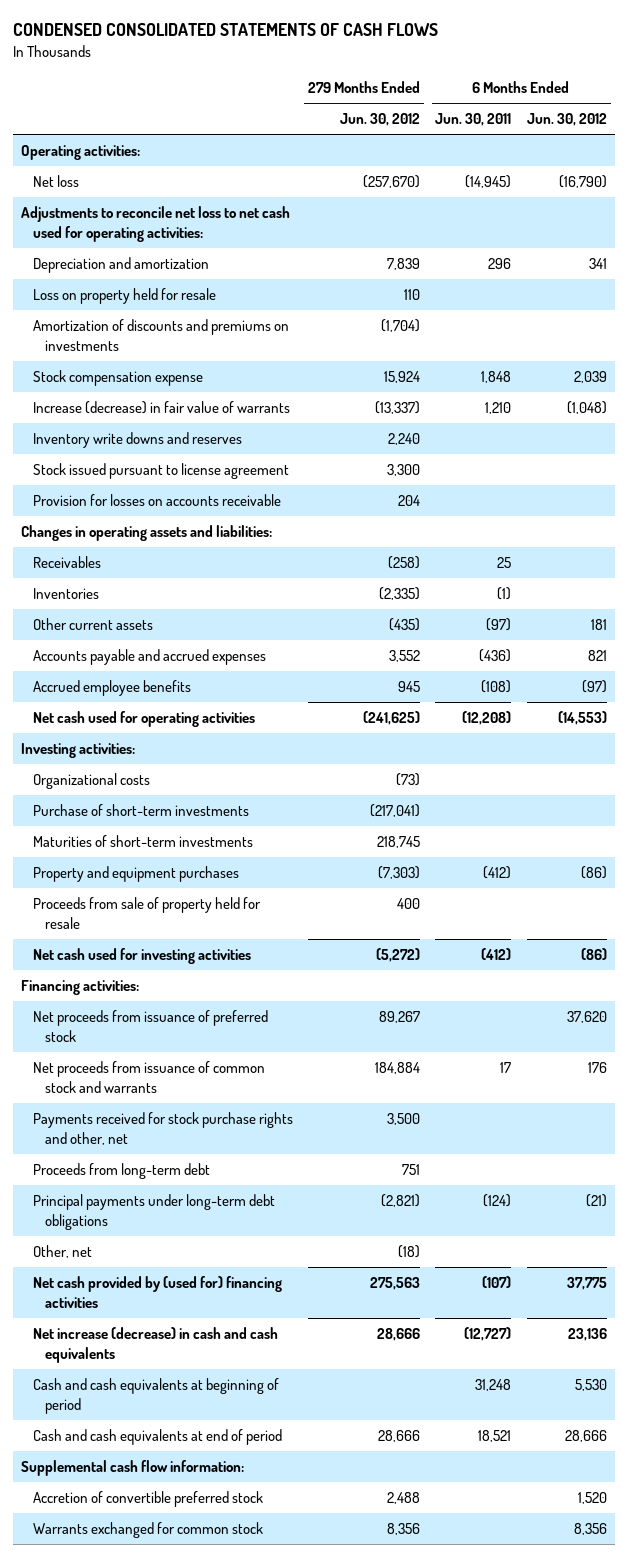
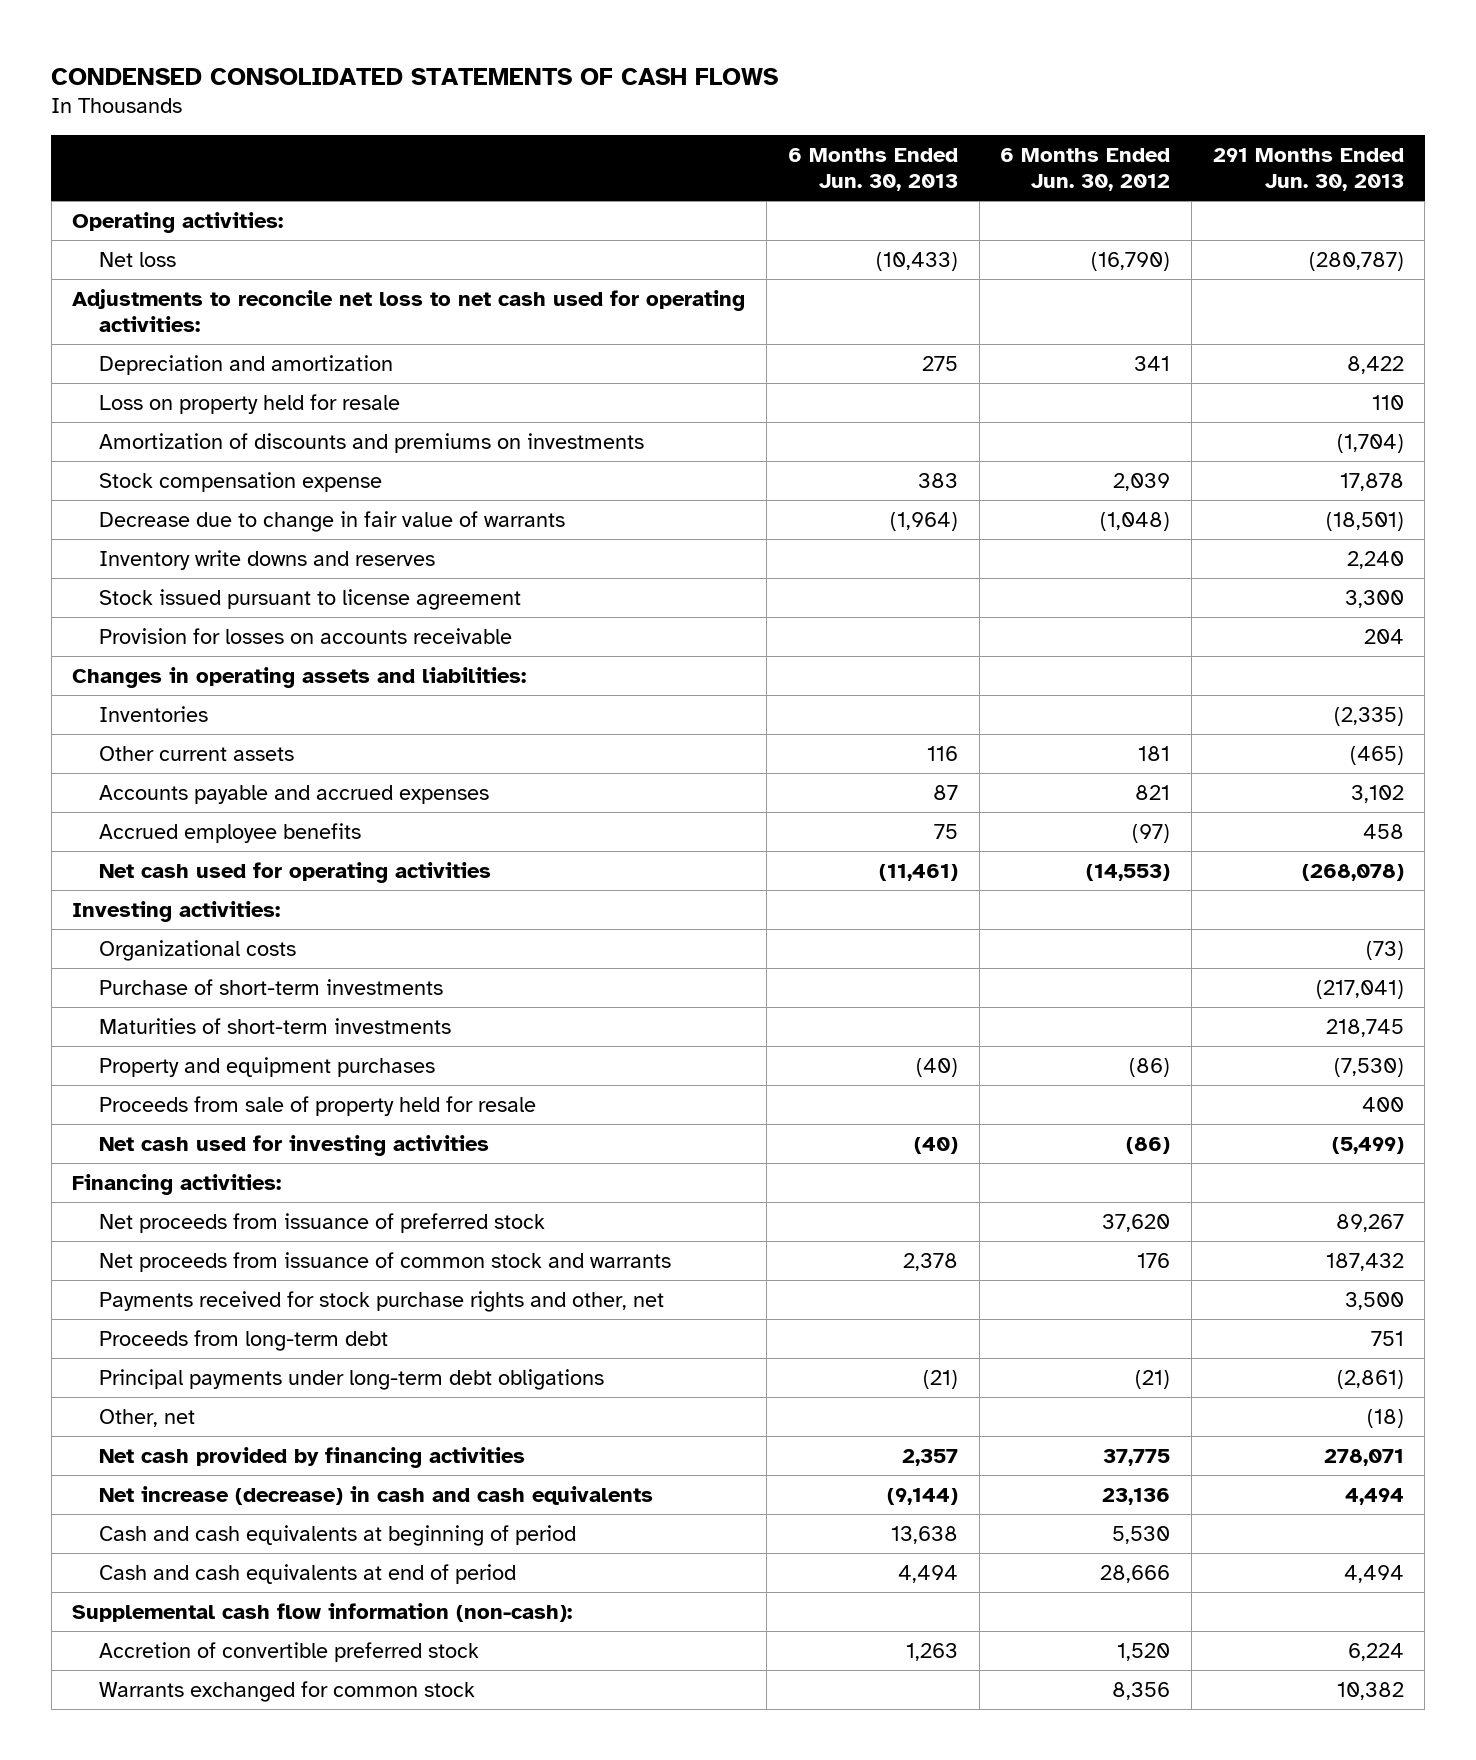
- | 279 Months Ended Jun. 30, 2012 | 6 Months Ended Jun. 30, 2011 | 6 Months Ended Jun. 30, 2012
+ | 6 Months Ended Jun. 30, 2013 | 6 Months Ended Jun. 30, 2012 | 291 Months Ended Jun. 30, 2013
- Increase (decrease) in fair value of warrants | (13,337) | 1,210 | (1,048)
+ Decrease due to change in fair value of warrants | (1,964) | (1,048) | (18,501)
- Receivables | (258) | 25 |
- Net cash provided by (used for) financing activities | 275,563 | (107) | 37,775
+ Net cash provided by financing activities | 2,357 | 37,775 | 278,071
- Supplemental cash flow information:
+ Supplemental cash flow information (non-cash):

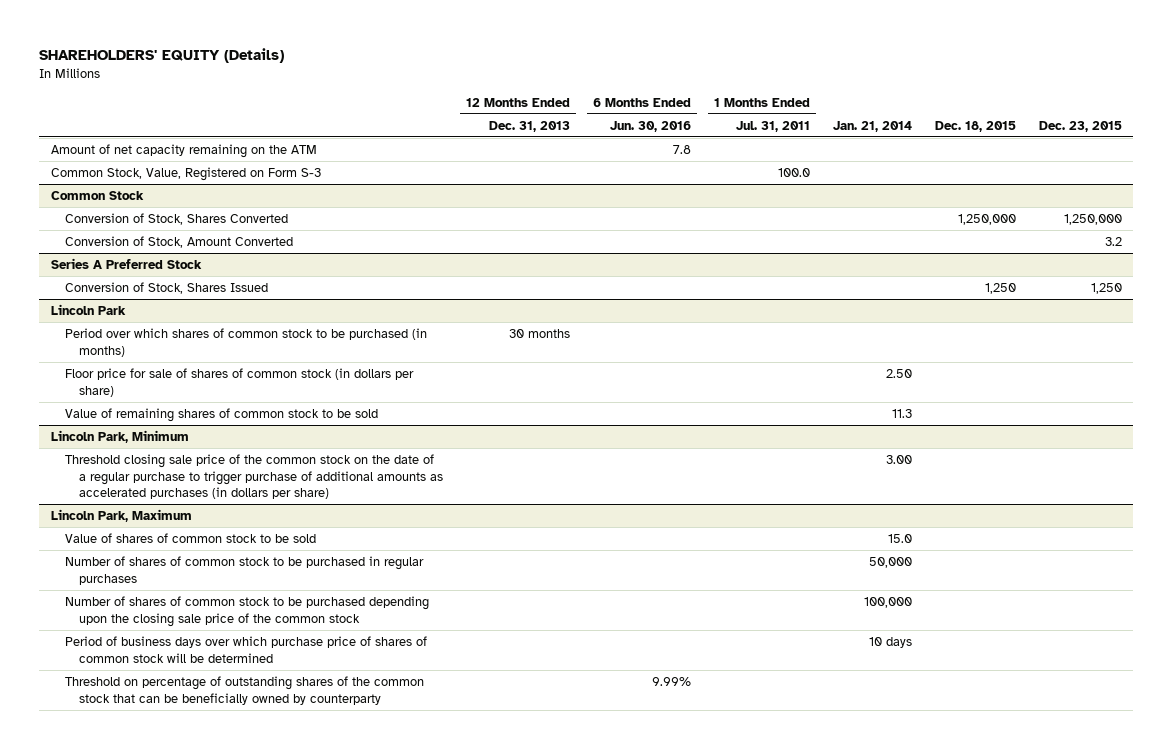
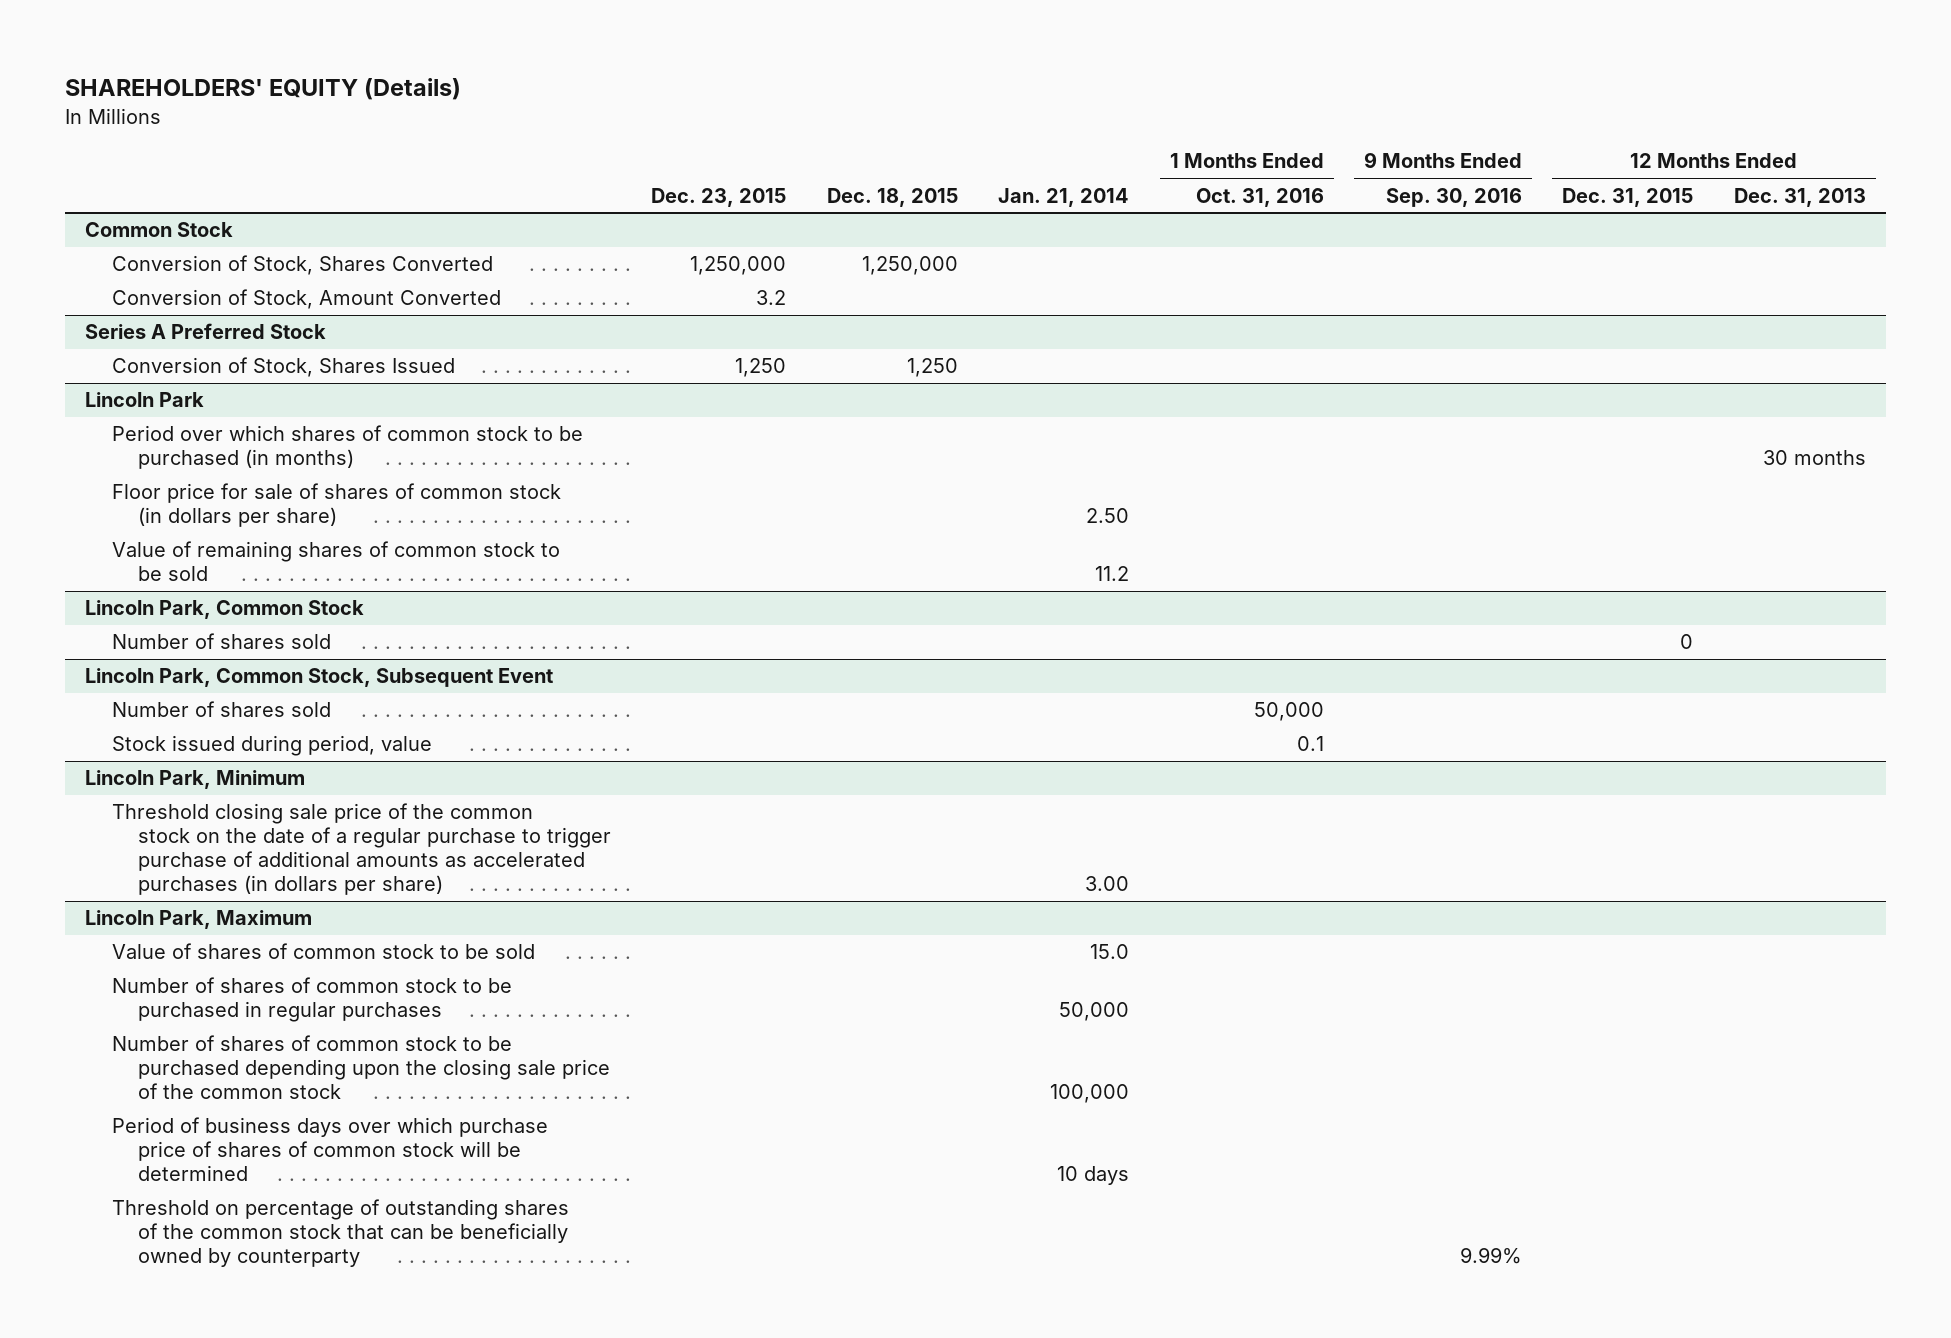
- | 12 Months Ended Dec. 31, 2013 | 6 Months Ended Jun. 30, 2016 | 1 Months Ended Jul. 31, 2011 | Jan. 21, 2014 | Dec. 18, 2015 | Dec. 23, 2015
+ | Dec. 23, 2015 | Dec. 18, 2015 | Jan. 21, 2014 | 1 Months Ended Oct. 31, 2016 | 9 Months Ended Sep. 30, 2016 | 12 Months Ended Dec. 31, 2015 | 12 Months Ended Dec. 31, 2013
- Amount of net capacity remaining on the ATM | | 7.8 | | | |
- Common Stock, Value, Registered on Form S-3 | | | 100.0 | | |
@ Lincoln Park
- Value of remaining shares of common stock to be sold | | | | 11.3 | |
+ Value of remaining shares of common stock to be sold | | | 11.2 | | | |
+ Lincoln Park, Common Stock
+ Number of shares sold | | | | | | 0 |
+ Lincoln Park, Common Stock, Subsequent Event
+ Number of shares sold | | | | 50,000 | | |
+ Stock issued during period, value | | | | 0.1 | | |

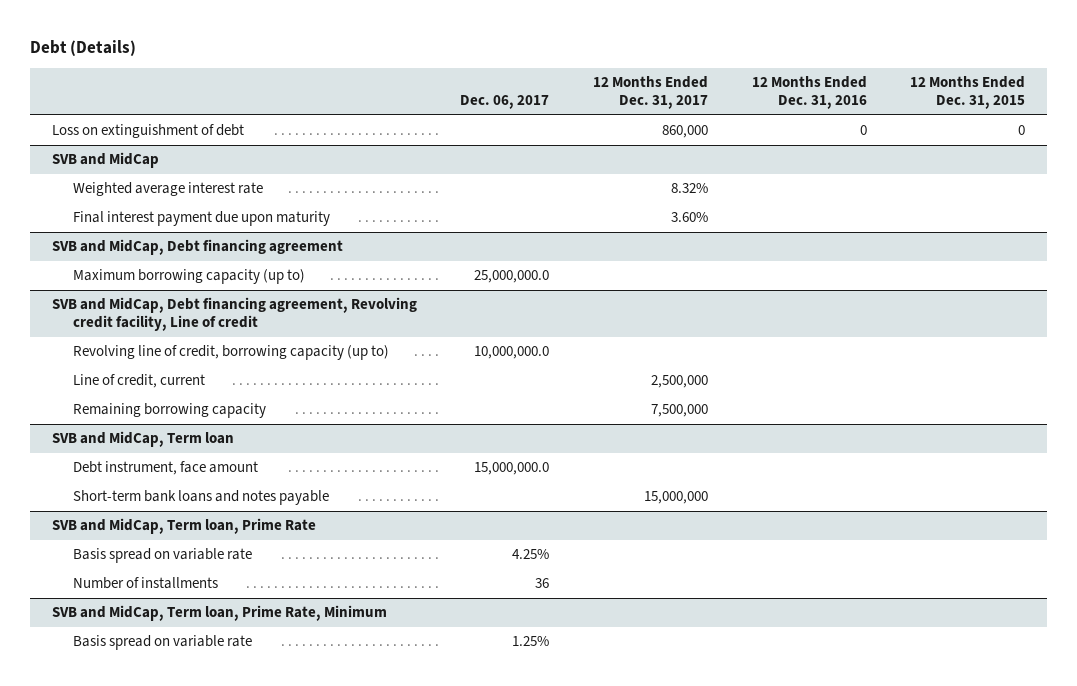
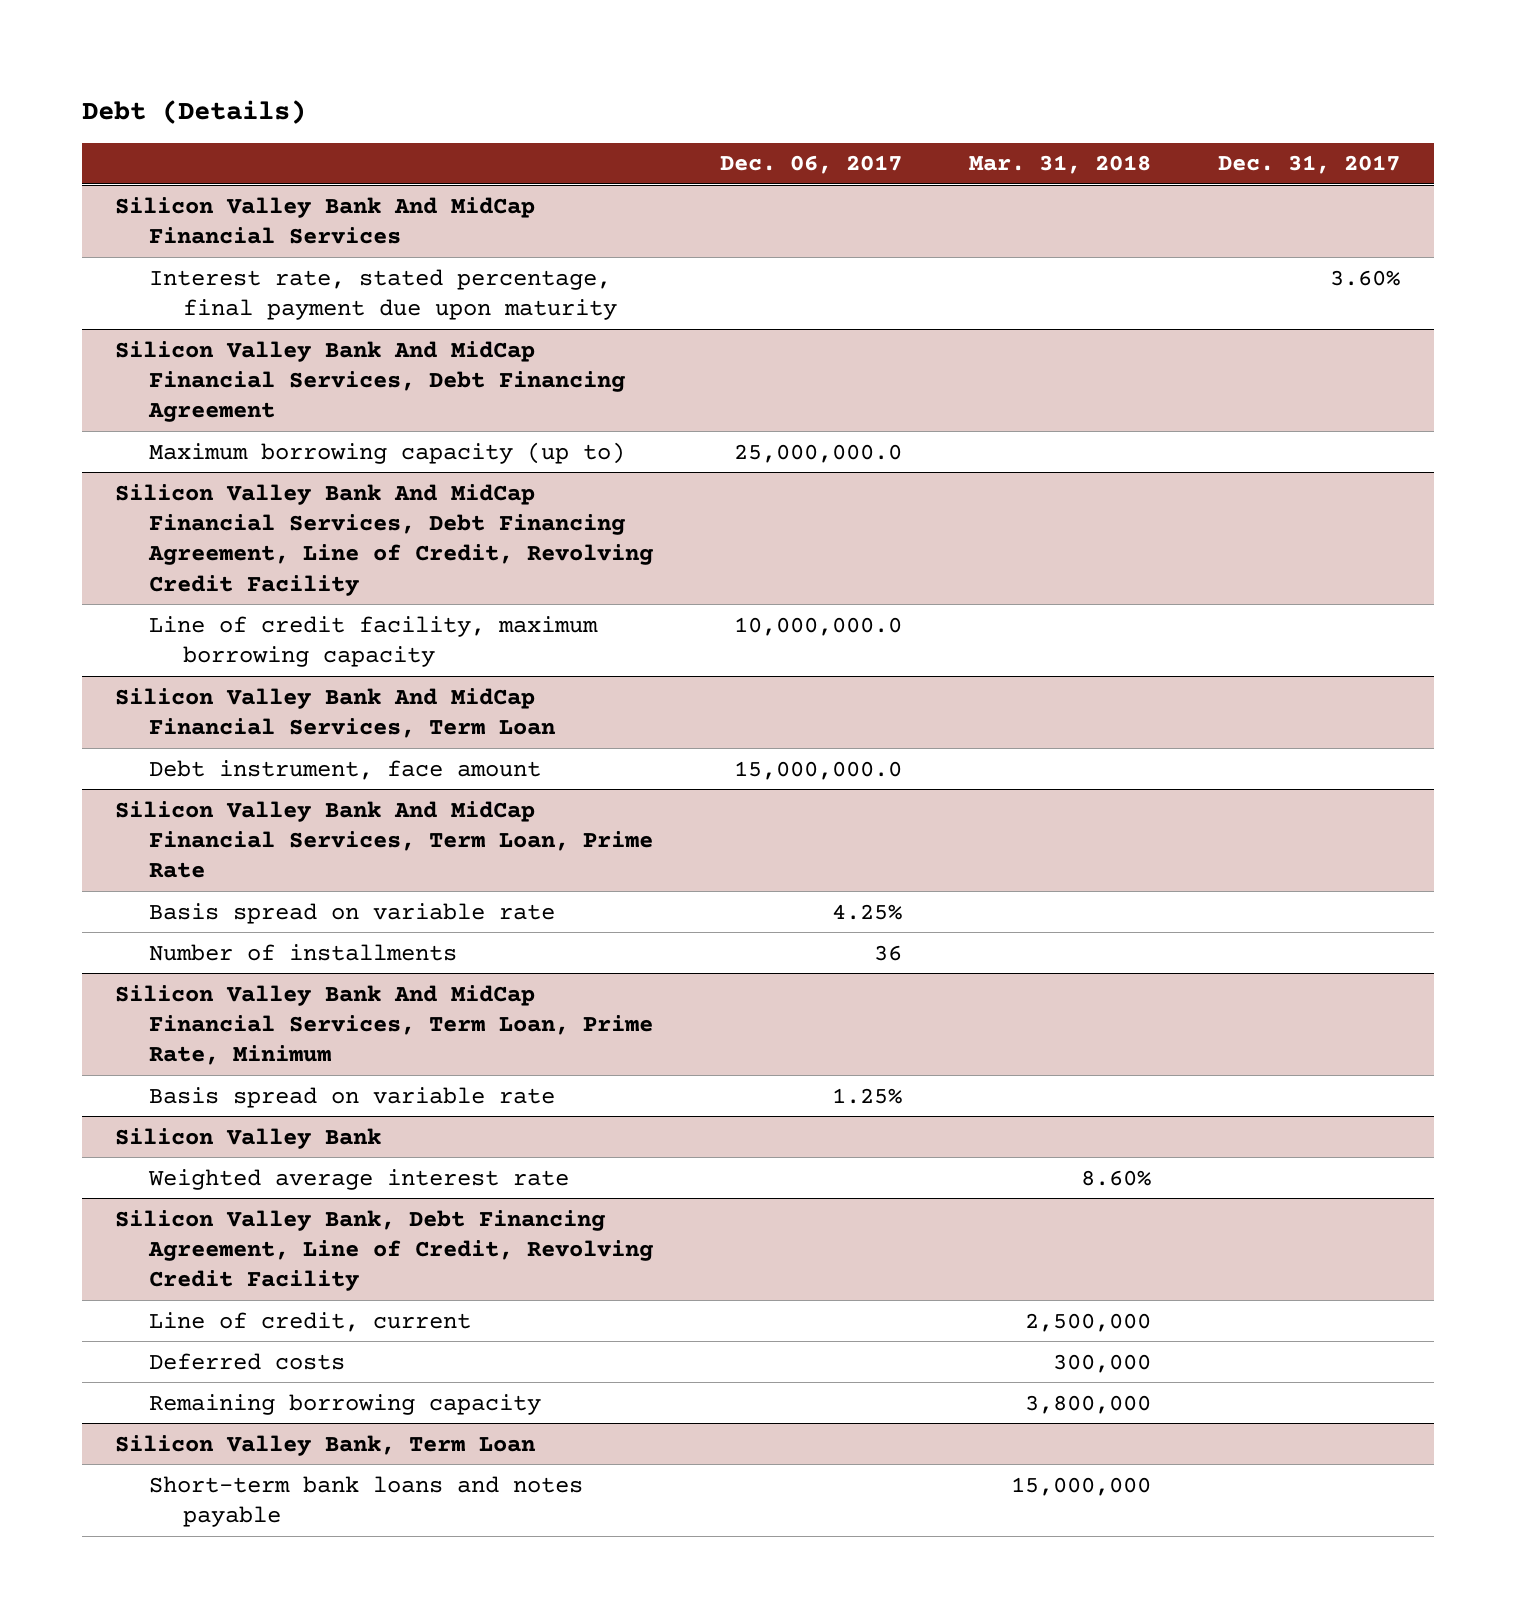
- | Dec. 06, 2017 | 12 Months Ended Dec. 31, 2017 | 12 Months Ended Dec. 31, 2016 | 12 Months Ended Dec. 31, 2015
+ | Dec. 06, 2017 | Mar. 31, 2018 | Dec. 31, 2017
- Loss on extinguishment of debt | | 860,000 | 0 | 0
- SVB and MidCap
- Weighted average interest rate | | 8.32% | |
- Final interest payment due upon maturity | | 3.60% | |
- SVB and MidCap, Debt financing agreement
+ Silicon Valley Bank And MidCap Financial Services
+ Interest rate, stated percentage, final payment due upon maturity | | | 3.60%
+ Silicon Valley Bank And MidCap Financial Services, Debt Financing Agreement
- SVB and MidCap, Debt financing agreement, Revolving credit facility, Line of credit
- Revolving line of credit, borrowing capacity (up to) | 10,000,000.0 | | |
- Line of credit, current | | 2,500,000 | |
- Remaining borrowing capacity | | 7,500,000 | |
- SVB and MidCap, Term loan
+ Silicon Valley Bank And MidCap Financial Services, Debt Financing Agreement, Line of Credit, Revolving Credit Facility
+ Line of credit facility, maximum borrowing capacity | 10,000,000.0 | |
+ Silicon Valley Bank And MidCap Financial Services, Term Loan
- Short-term bank loans and notes payable | | 15,000,000 | |
- SVB and MidCap, Term loan, Prime Rate
+ Silicon Valley Bank And MidCap Financial Services, Term Loan, Prime Rate
- SVB and MidCap, Term loan, Prime Rate, Minimum
+ Silicon Valley Bank And MidCap Financial Services, Term Loan, Prime Rate, Minimum
+ Silicon Valley Bank
+ Weighted average interest rate | | 8.60% |
+ Silicon Valley Bank, Debt Financing Agreement, Line of Credit, Revolving Credit Facility
+ Line of credit, current | | 2,500,000 |
+ Deferred costs | | 300,000 |
+ Remaining borrowing capacity | | 3,800,000 |
+ Silicon Valley Bank, Term Loan
+ Short-term bank loans and notes payable | | 15,000,000 |

